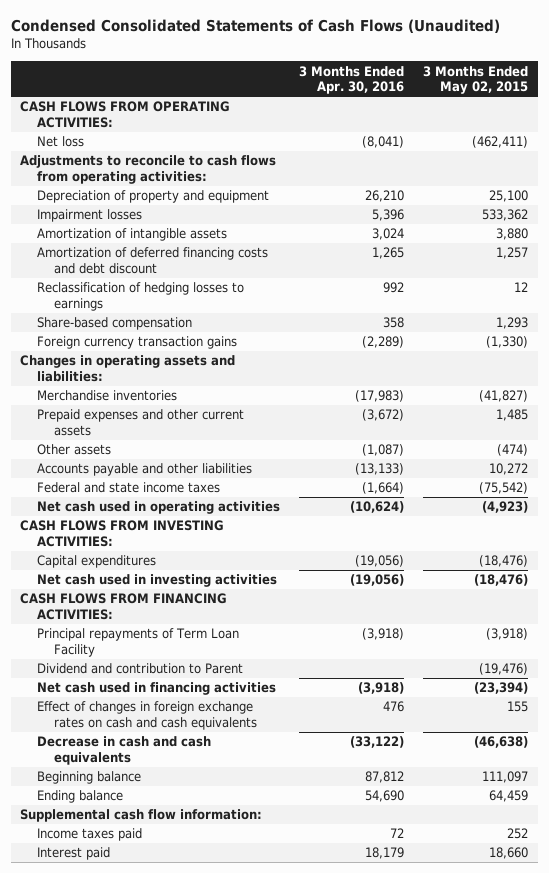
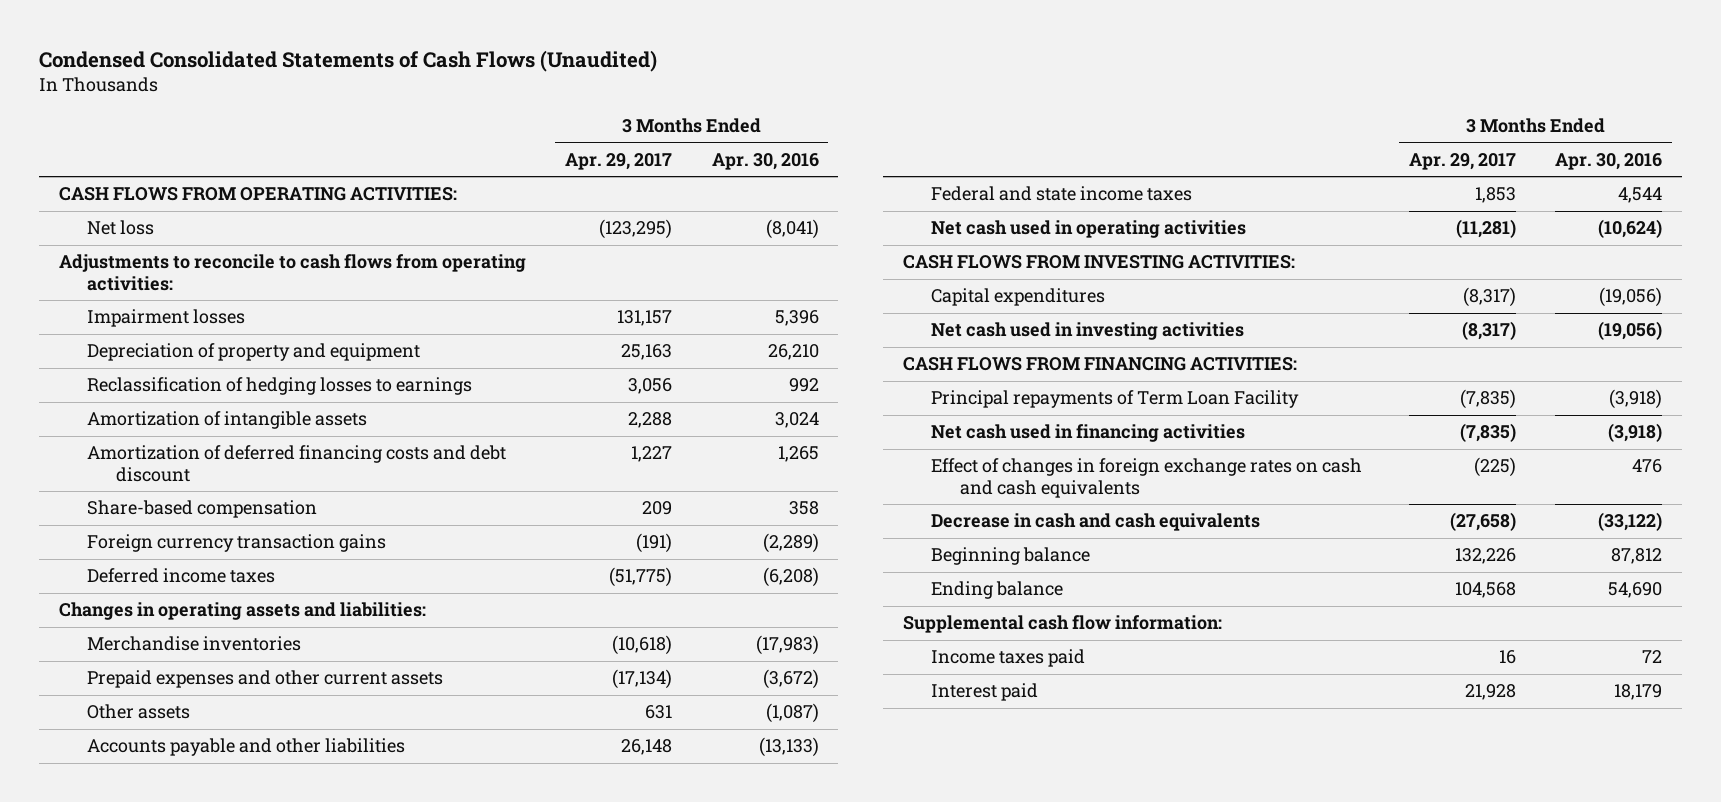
- | 3 Months Ended Apr. 30, 2016 | 3 Months Ended May 02, 2015
+ | 3 Months Ended Apr. 29, 2017 | 3 Months Ended Apr. 30, 2016
moved down: Depreciation of property and equipment | 25,163 | 26,210
moved up: Reclassification of hedging losses to earnings | 3,056 | 992
+ Deferred income taxes | (51,775) | (6,208)
- Federal and state income taxes | (1,664) | (75,542)
+ Federal and state income taxes | 1,853 | 4,544
- Dividend and contribution to Parent | | (19,476)

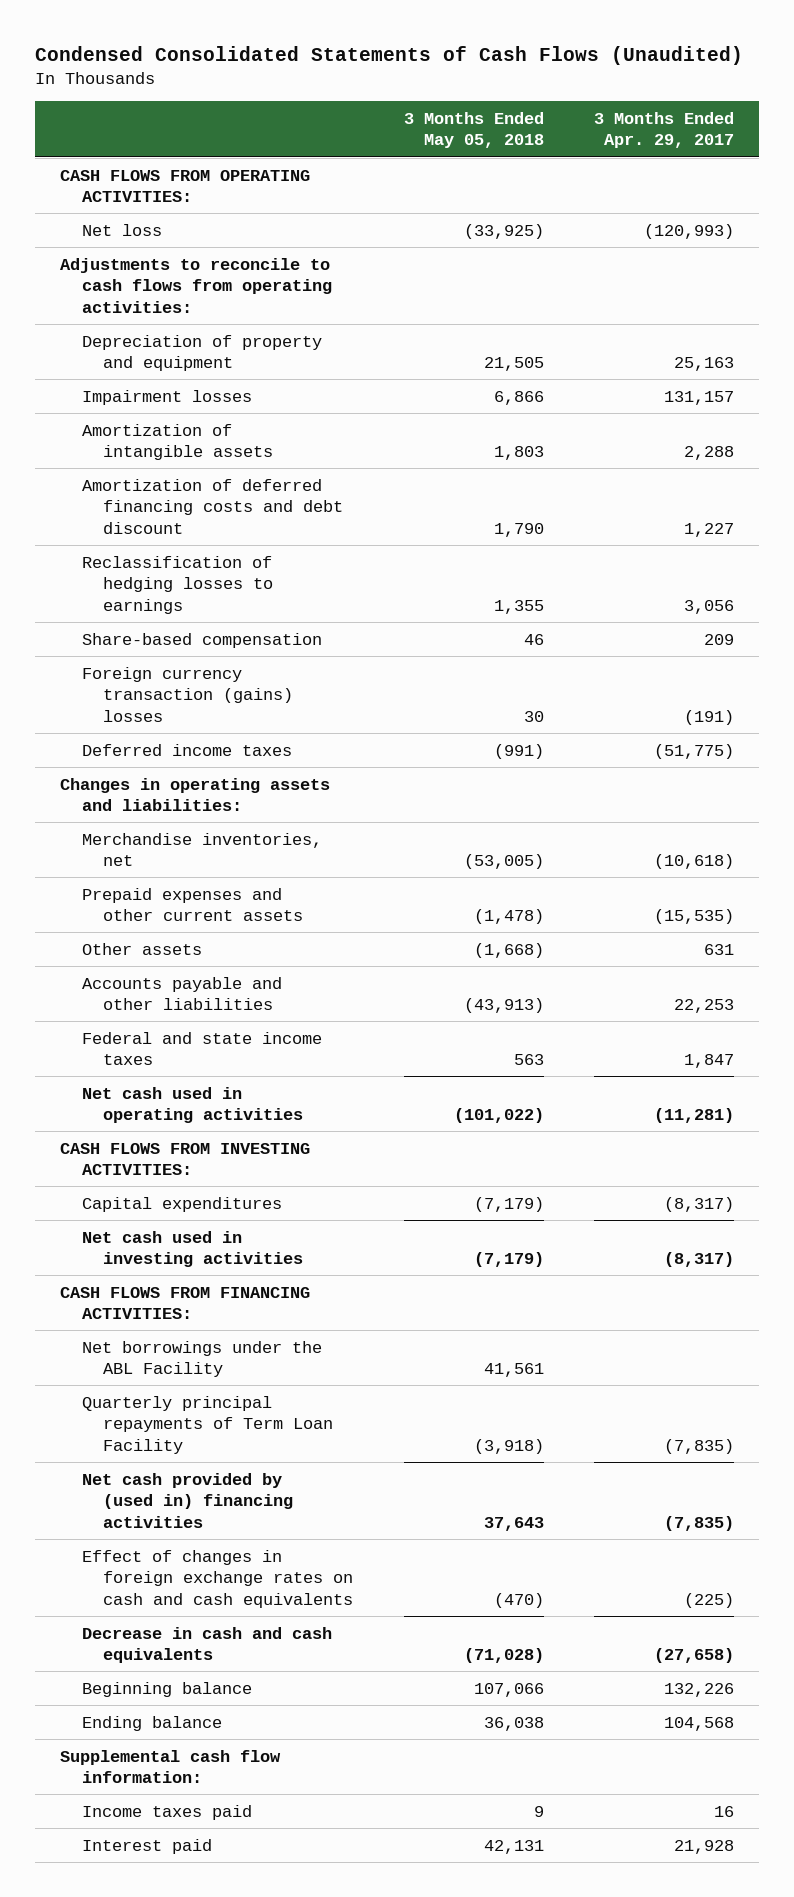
- | 3 Months Ended Apr. 29, 2017 | 3 Months Ended Apr. 30, 2016
+ | 3 Months Ended May 05, 2018 | 3 Months Ended Apr. 29, 2017
- Net loss | (123,295) | (8,041)
+ Net loss | (33,925) | (120,993)
moved down: Impairment losses | 6,866 | 131,157
moved down: Reclassification of hedging losses to earnings | 1,355 | 3,056
- Foreign currency transaction gains | (191) | (2,289)
+ Foreign currency transaction (gains) losses | 30 | (191)
- Merchandise inventories | (10,618) | (17,983)
- Prepaid expenses and other current assets | (17,134) | (3,672)
+ Merchandise inventories, net | (53,005) | (10,618)
+ Prepaid expenses and other current assets | (1,478) | (15,535)
- Accounts payable and other liabilities | 26,148 | (13,133)
- Federal and state income taxes | 1,853 | 4,544
+ Accounts payable and other liabilities | (43,913) | 22,253
+ Federal and state income taxes | 563 | 1,847
- Principal repayments of Term Loan Facility | (7,835) | (3,918)
- Net cash used in financing activities | (7,835) | (3,918)
+ Net borrowings under the ABL Facility | 41,561 |
+ Quarterly principal repayments of Term Loan Facility | (3,918) | (7,835)
+ Net cash provided by (used in) financing activities | 37,643 | (7,835)

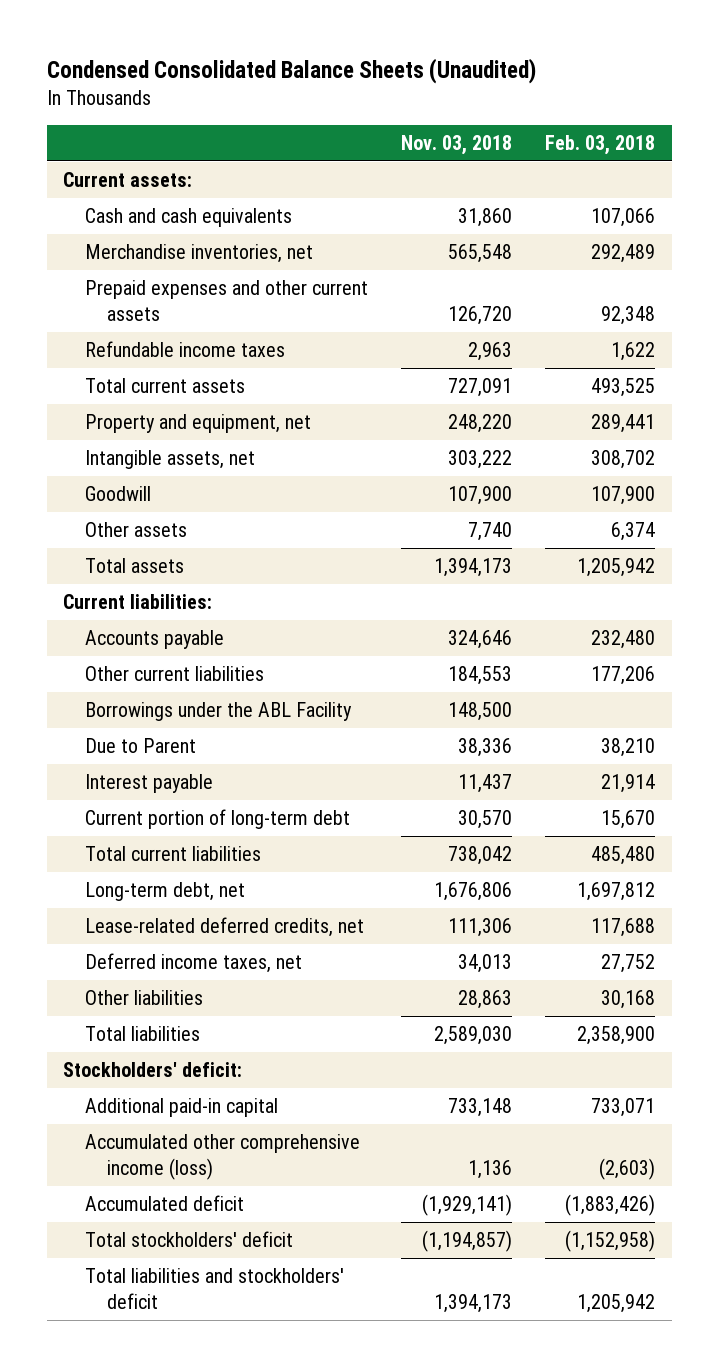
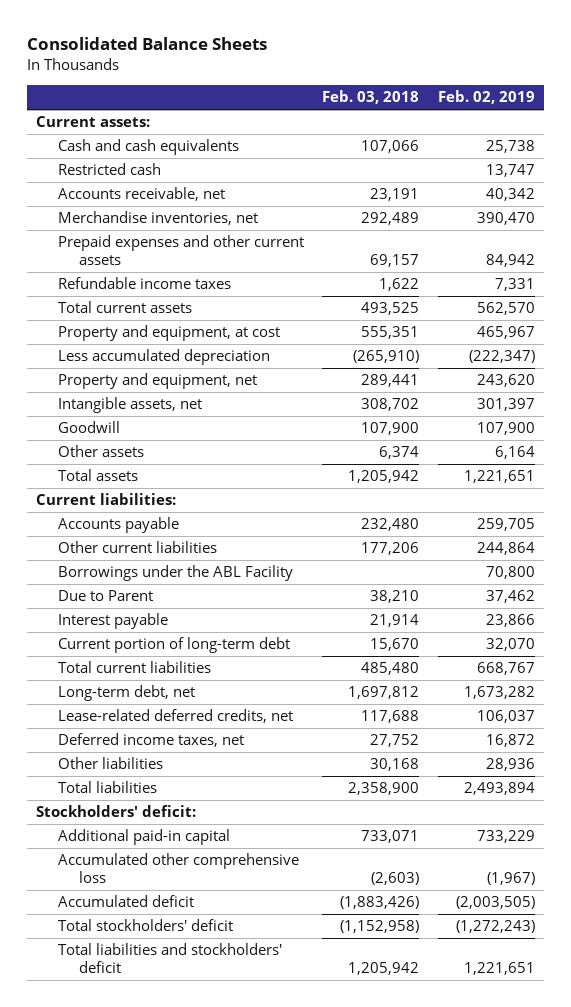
- Condensed Consolidated Balance Sheets (Unaudited)
+ Consolidated Balance Sheets
- | Nov. 03, 2018 | Feb. 03, 2018
+ | Feb. 03, 2018 | Feb. 02, 2019
+ Restricted cash | | 13,747
+ Accounts receivable, net | 23,191 | 40,342
- Prepaid expenses and other current assets | 126,720 | 92,348
+ Prepaid expenses and other current assets | 69,157 | 84,942
+ Property and equipment, at cost | 555,351 | 465,967
+ Less accumulated depreciation | (265,910) | (222,347)
- Accumulated other comprehensive income (loss) | 1,136 | (2,603)
+ Accumulated other comprehensive loss | (2,603) | (1,967)

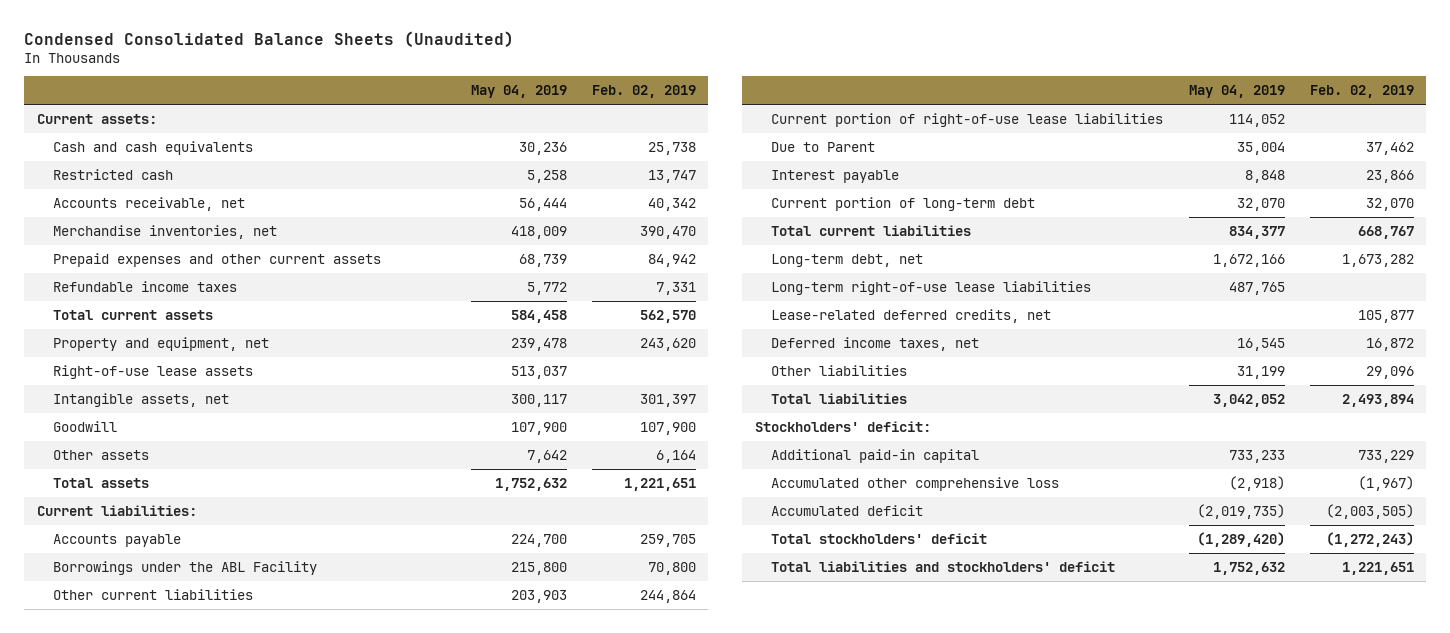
- Consolidated Balance Sheets
+ Condensed Consolidated Balance Sheets (Unaudited)
- | Feb. 03, 2018 | Feb. 02, 2019
+ | May 04, 2019 | Feb. 02, 2019
- Property and equipment, at cost | 555,351 | 465,967
- Less accumulated depreciation | (265,910) | (222,347)
+ Right-of-use lease assets | 513,037 |
moved down: Other current liabilities | 203,903 | 244,864
+ Current portion of right-of-use lease liabilities | 114,052 |
- Lease-related deferred credits, net | 117,688 | 106,037
+ Long-term right-of-use lease liabilities | 487,765 |
+ Lease-related deferred credits, net | | 105,877
- Other liabilities | 30,168 | 28,936
+ Other liabilities | 31,199 | 29,096

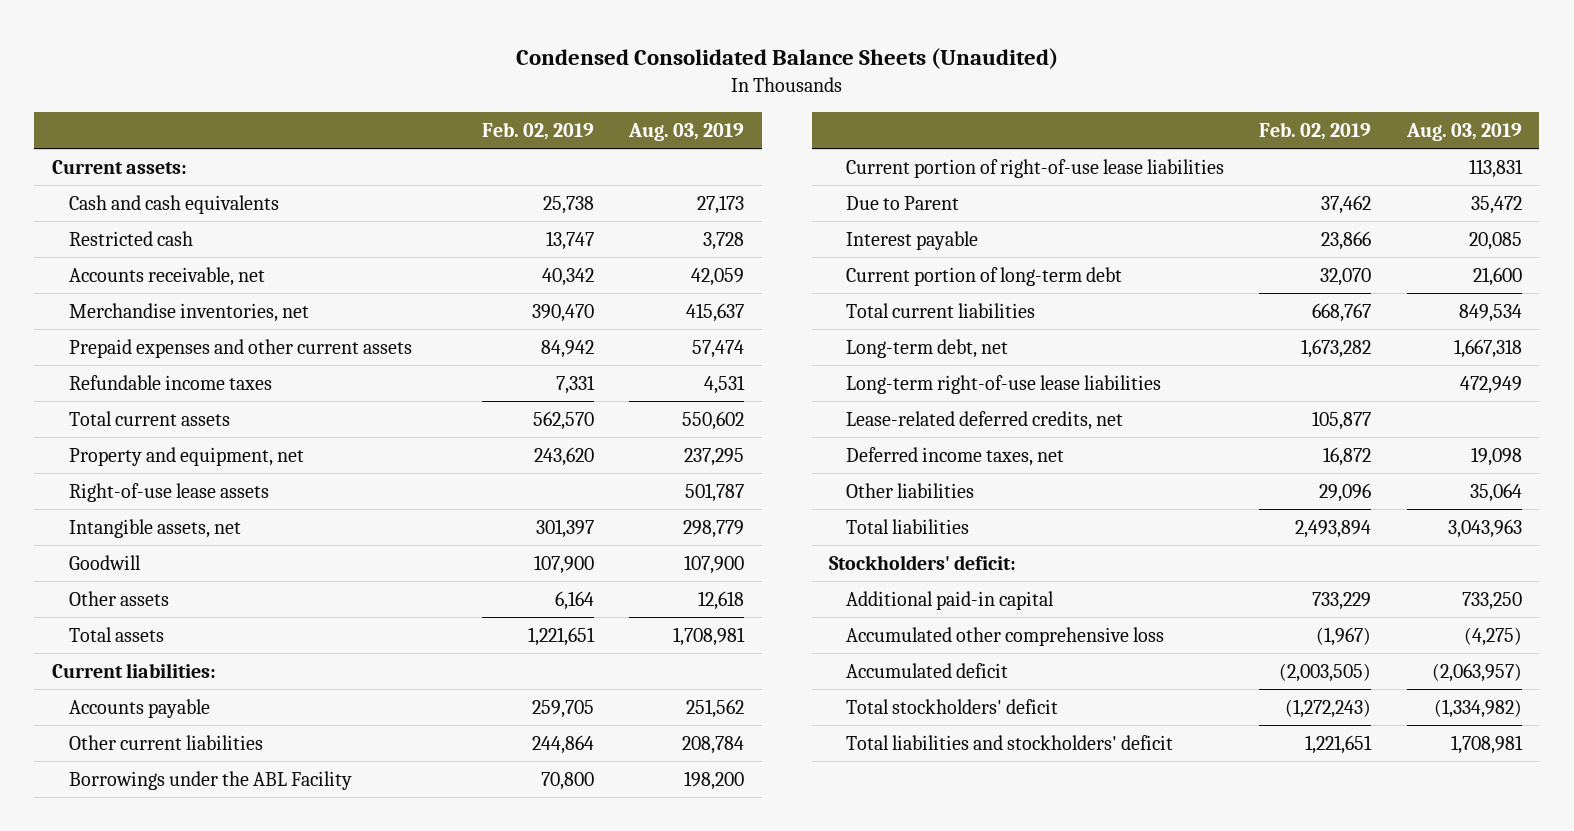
- | May 04, 2019 | Feb. 02, 2019
+ | Feb. 02, 2019 | Aug. 03, 2019
moved down: Borrowings under the ABL Facility | 70,800 | 198,200

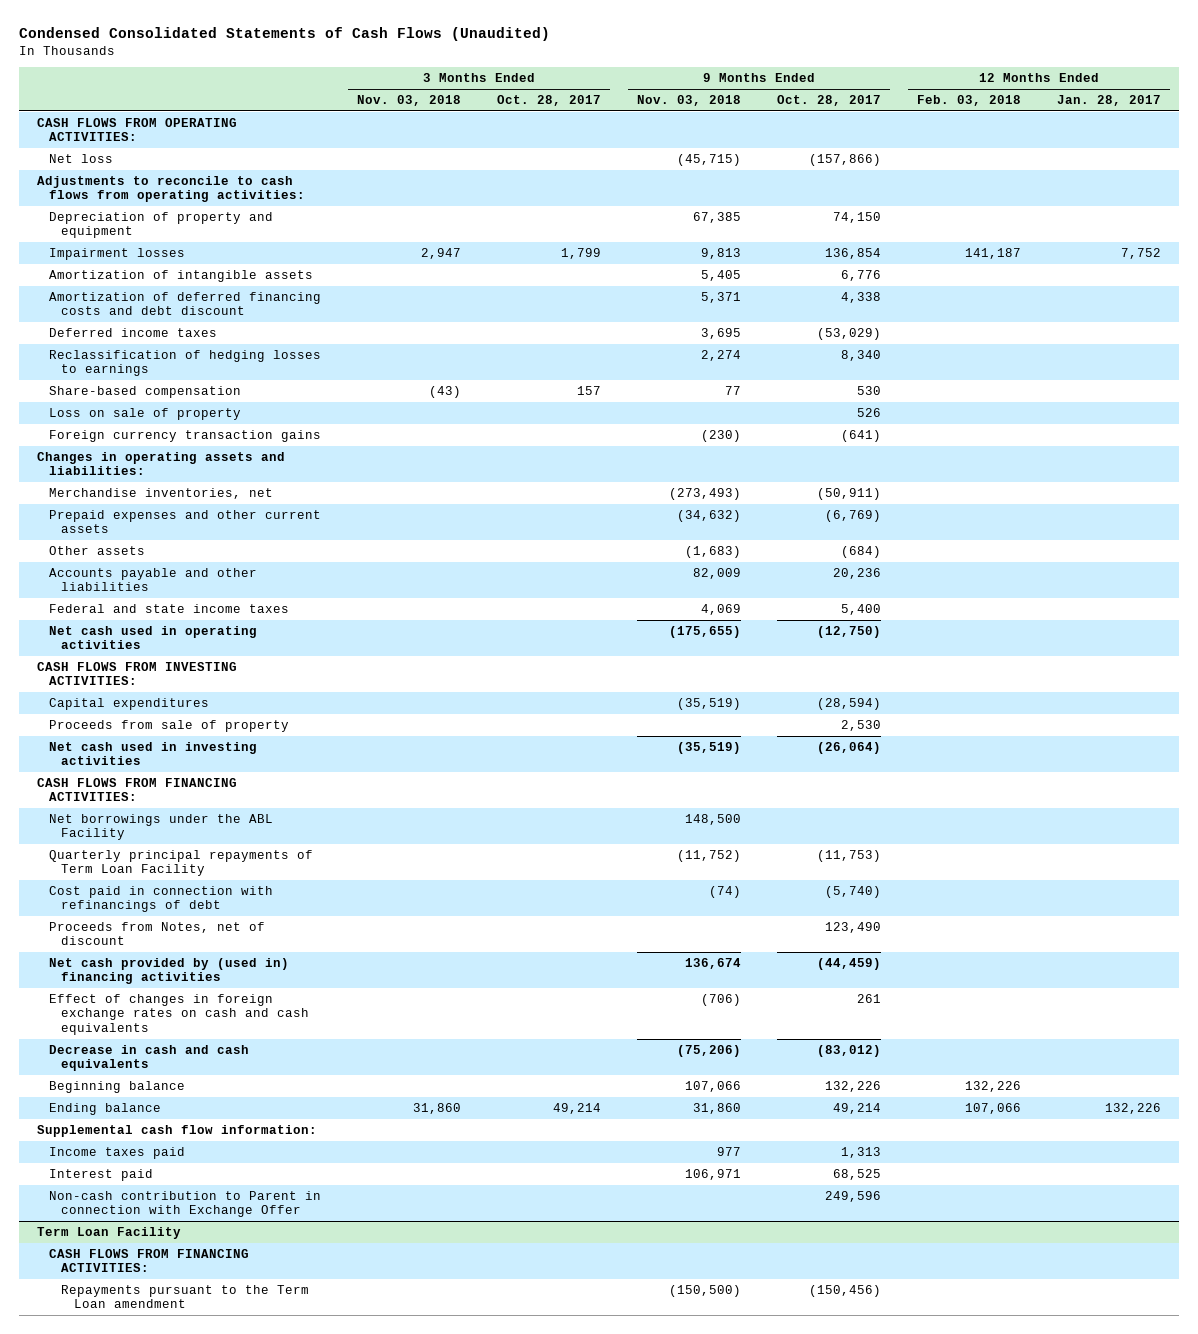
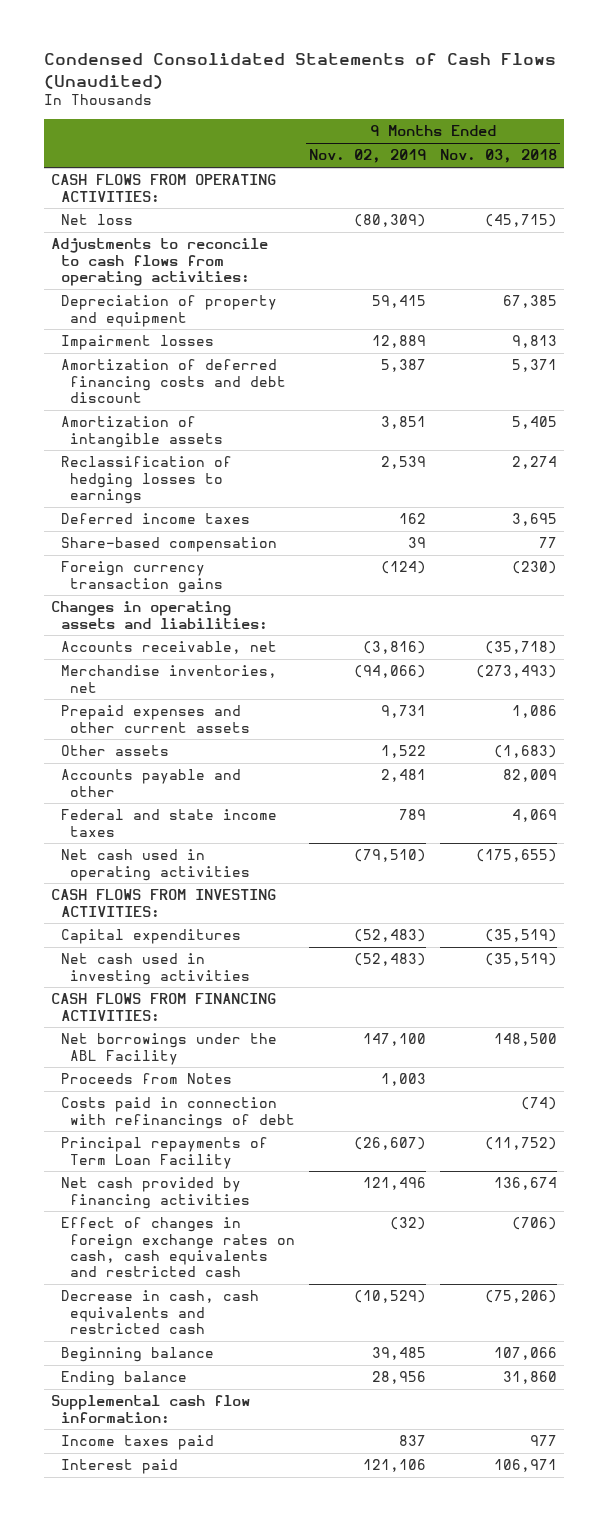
- | 3 Months Ended Nov. 03, 2018 | 3 Months Ended Oct. 28, 2017 | 9 Months Ended Nov. 03, 2018 | 9 Months Ended Oct. 28, 2017 | 12 Months Ended Feb. 03, 2018 | 12 Months Ended Jan. 28, 2017
+ | 9 Months Ended Nov. 02, 2019 | 9 Months Ended Nov. 03, 2018
moved down: Amortization of intangible assets | 3,851 | 5,405
moved down: Deferred income taxes | 162 | 3,695
- Loss on sale of property | | | | 526 | |
+ Accounts receivable, net | (3,816) | (35,718)
- Prepaid expenses and other current assets | | | (34,632) | (6,769) | |
+ Prepaid expenses and other current assets | 9,731 | 1,086
- Accounts payable and other liabilities | | | 82,009 | 20,236 | |
+ Accounts payable and other | 2,481 | 82,009
- Proceeds from sale of property | | | | 2,530 | |
- Quarterly principal repayments of Term Loan Facility | | | (11,752) | (11,753) | |
- Cost paid in connection with refinancings of debt | | | (74) | (5,740) | |
- Proceeds from Notes, net of discount | | | | 123,490 | |
- Net cash provided by (used in) financing activities | | | 136,674 | (44,459) | |
- Effect of changes in foreign exchange rates on cash and cash equivalents | | | (706) | 261 | |
- Decrease in cash and cash equivalents | | | (75,206) | (83,012) | |
+ Proceeds from Notes | 1,003 |
+ Costs paid in connection with refinancings of debt | | (74)
+ Principal repayments of Term Loan Facility | (26,607) | (11,752)
+ Net cash provided by financing activities | 121,496 | 136,674
+ Effect of changes in foreign exchange rates on cash, cash equivalents and restricted cash | (32) | (706)
+ Decrease in cash, cash equivalents and restricted cash | (10,529) | (75,206)
- Non-cash contribution to Parent in connection with Exchange Offer | | | | 249,596 | |
- Term Loan Facility
- CASH FLOWS FROM FINANCING ACTIVITIES:
- Repayments pursuant to the Term Loan amendment | | | (150,500) | (150,456) | |

